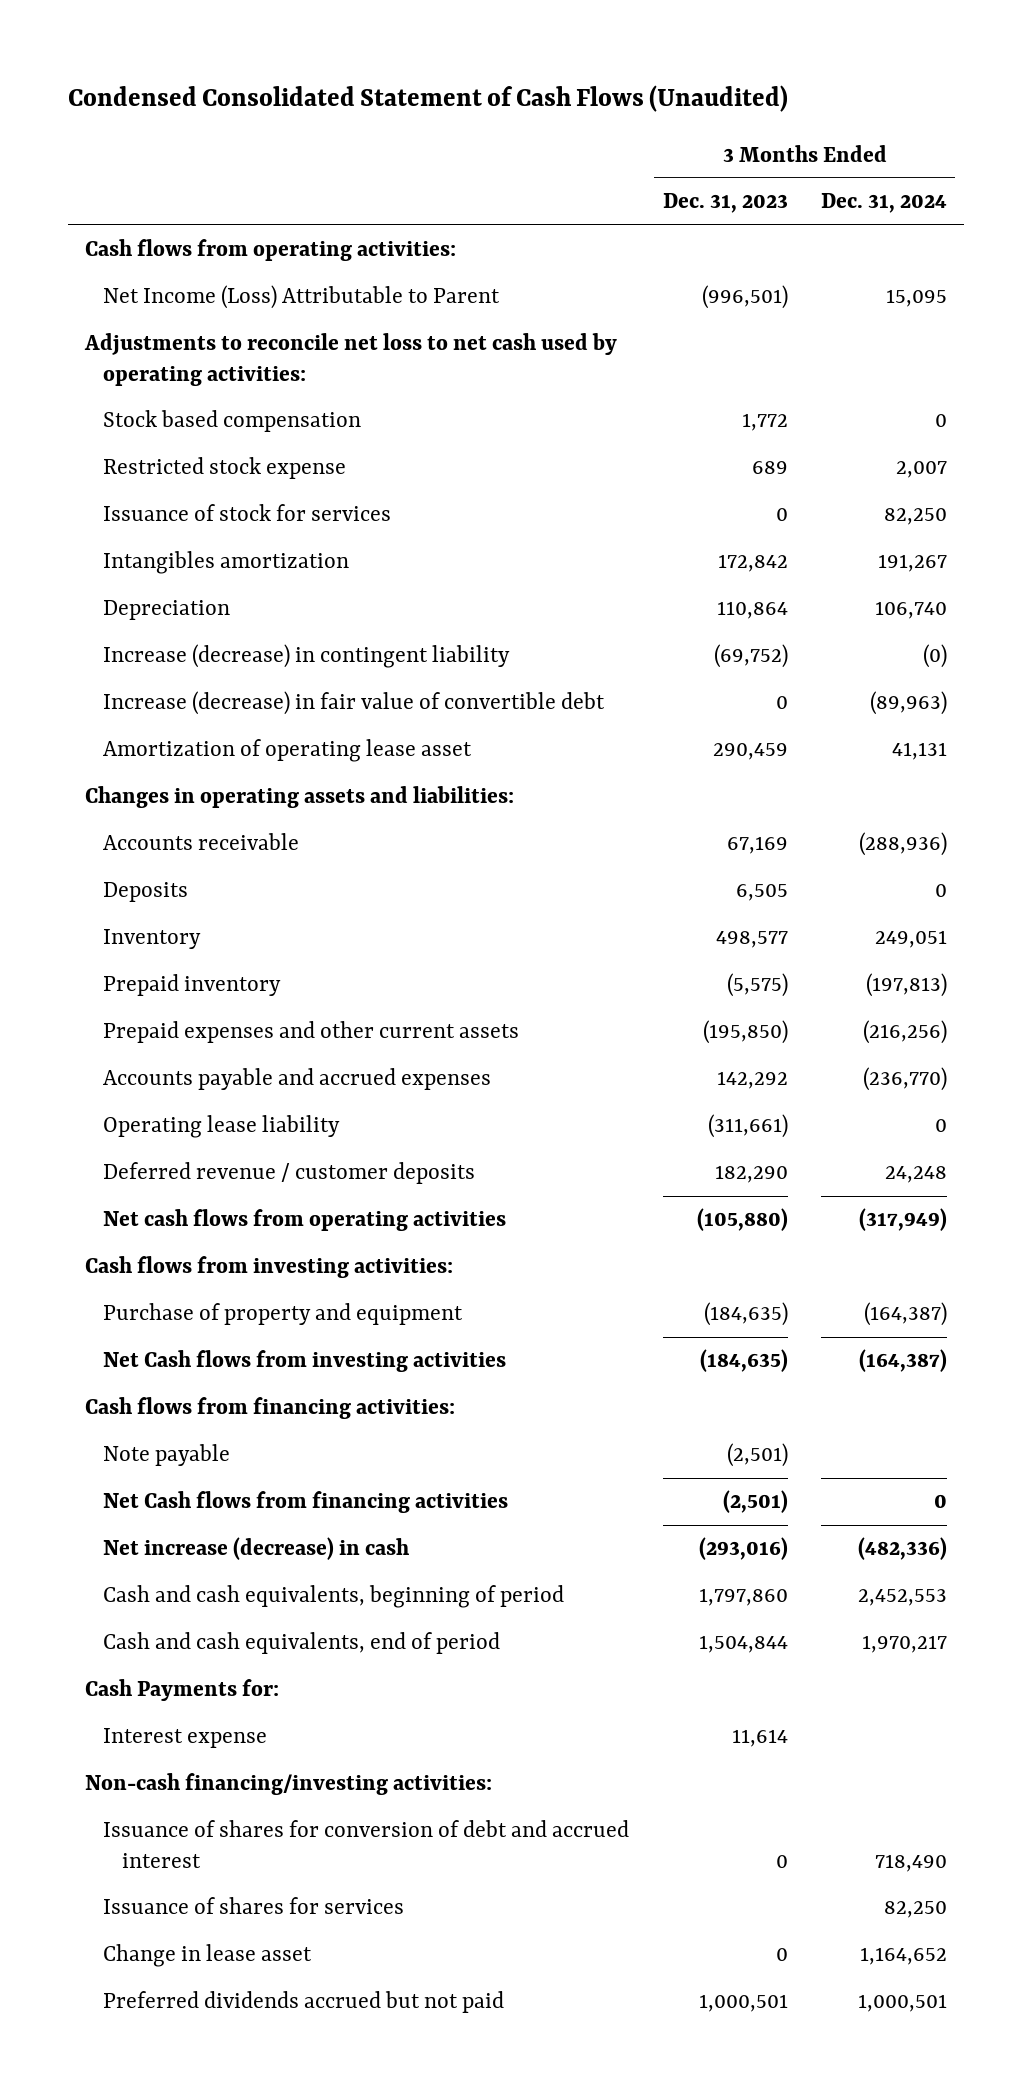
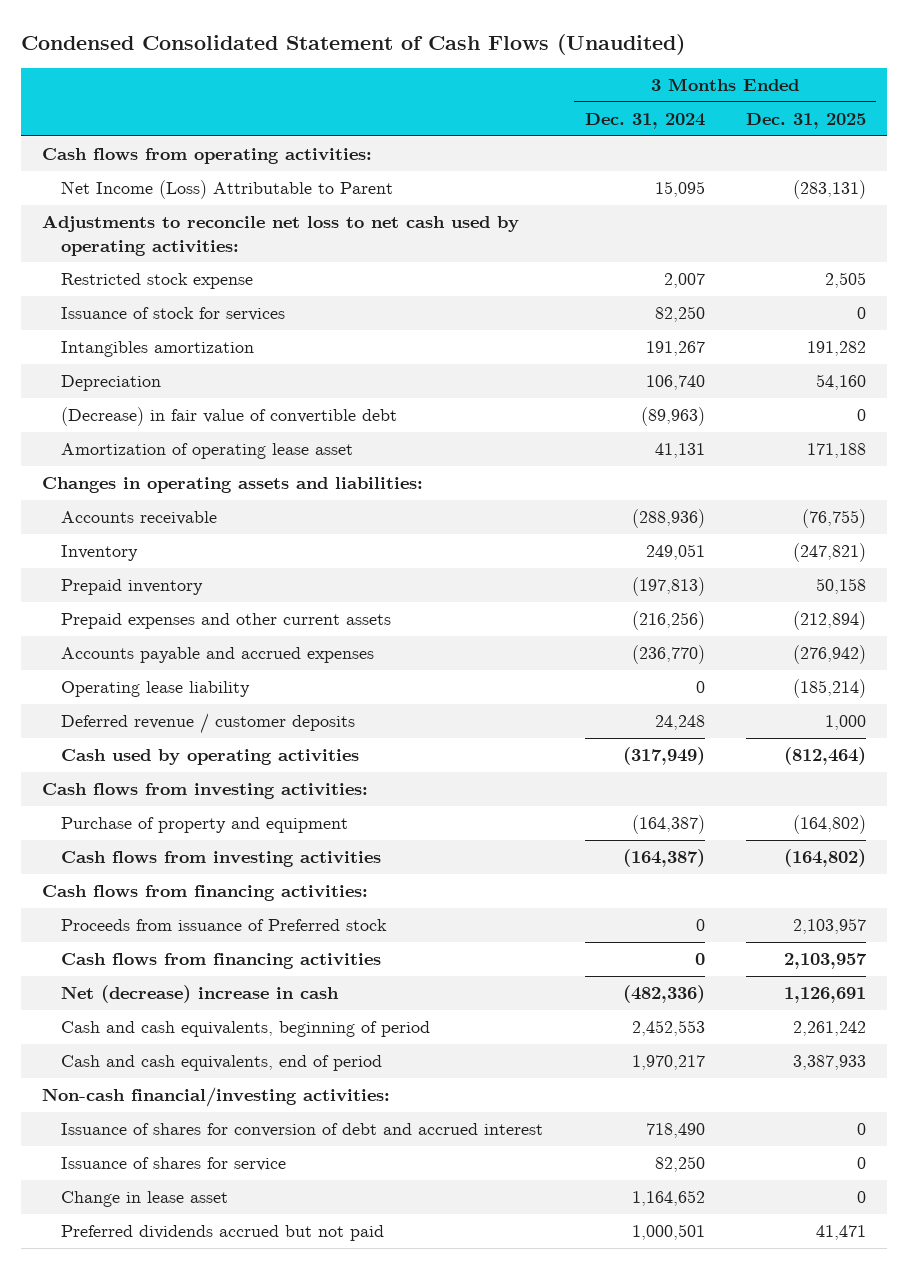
- | 3 Months Ended Dec. 31, 2023 | 3 Months Ended Dec. 31, 2024
+ | 3 Months Ended Dec. 31, 2024 | 3 Months Ended Dec. 31, 2025
- Stock based compensation | 1,772 | 0
- Increase (decrease) in contingent liability | (69,752) | (0)
- Increase (decrease) in fair value of convertible debt | 0 | (89,963)
+ (Decrease) in fair value of convertible debt | (89,963) | 0
- Deposits | 6,505 | 0
- Net cash flows from operating activities | (105,880) | (317,949)
+ Cash used by operating activities | (317,949) | (812,464)
- Net Cash flows from investing activities | (184,635) | (164,387)
+ Cash flows from investing activities | (164,387) | (164,802)
- Note payable | (2,501) |
- Net Cash flows from financing activities | (2,501) | 0
- Net increase (decrease) in cash | (293,016) | (482,336)
+ Proceeds from issuance of Preferred stock | 0 | 2,103,957
+ Cash flows from financing activities | 0 | 2,103,957
+ Net (decrease) increase in cash | (482,336) | 1,126,691
- Cash Payments for:
- Interest expense | 11,614 |
- Non-cash financing/investing activities:
+ Non-cash financial/investing activities:
- Issuance of shares for services | | 82,250
+ Issuance of shares for service | 82,250 | 0

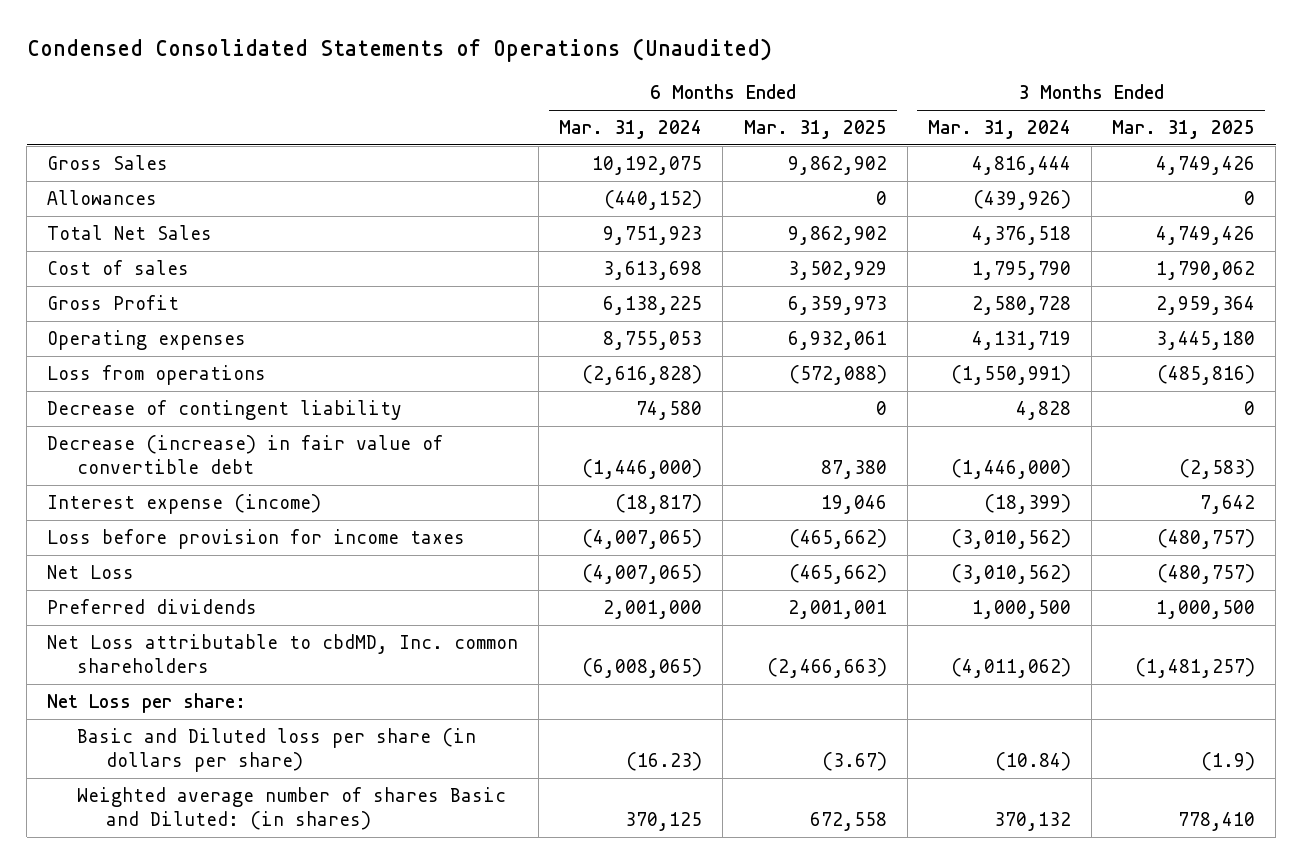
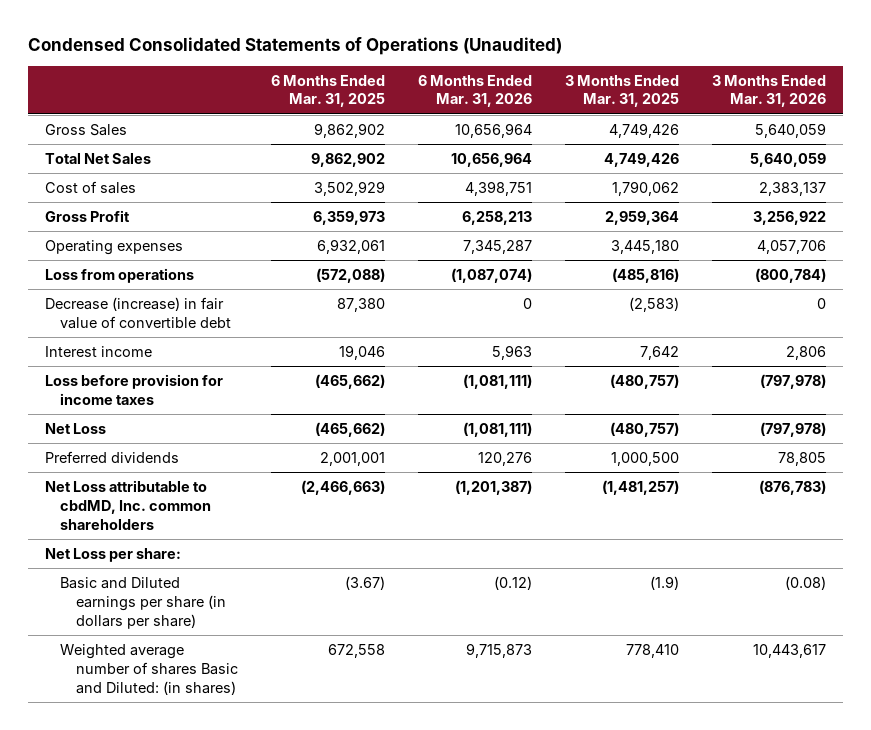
- | 6 Months Ended Mar. 31, 2024 | 6 Months Ended Mar. 31, 2025 | 3 Months Ended Mar. 31, 2024 | 3 Months Ended Mar. 31, 2025
+ | 6 Months Ended Mar. 31, 2025 | 6 Months Ended Mar. 31, 2026 | 3 Months Ended Mar. 31, 2025 | 3 Months Ended Mar. 31, 2026
- Allowances | (440,152) | 0 | (439,926) | 0
- Decrease of contingent liability | 74,580 | 0 | 4,828 | 0
- Interest expense (income) | (18,817) | 19,046 | (18,399) | 7,642
+ Interest income | 19,046 | 5,963 | 7,642 | 2,806
- Basic and Diluted loss per share (in dollars per share) | (16.23) | (3.67) | (10.84) | (1.9)
+ Basic and Diluted earnings per share (in dollars per share) | (3.67) | (0.12) | (1.9) | (0.08)

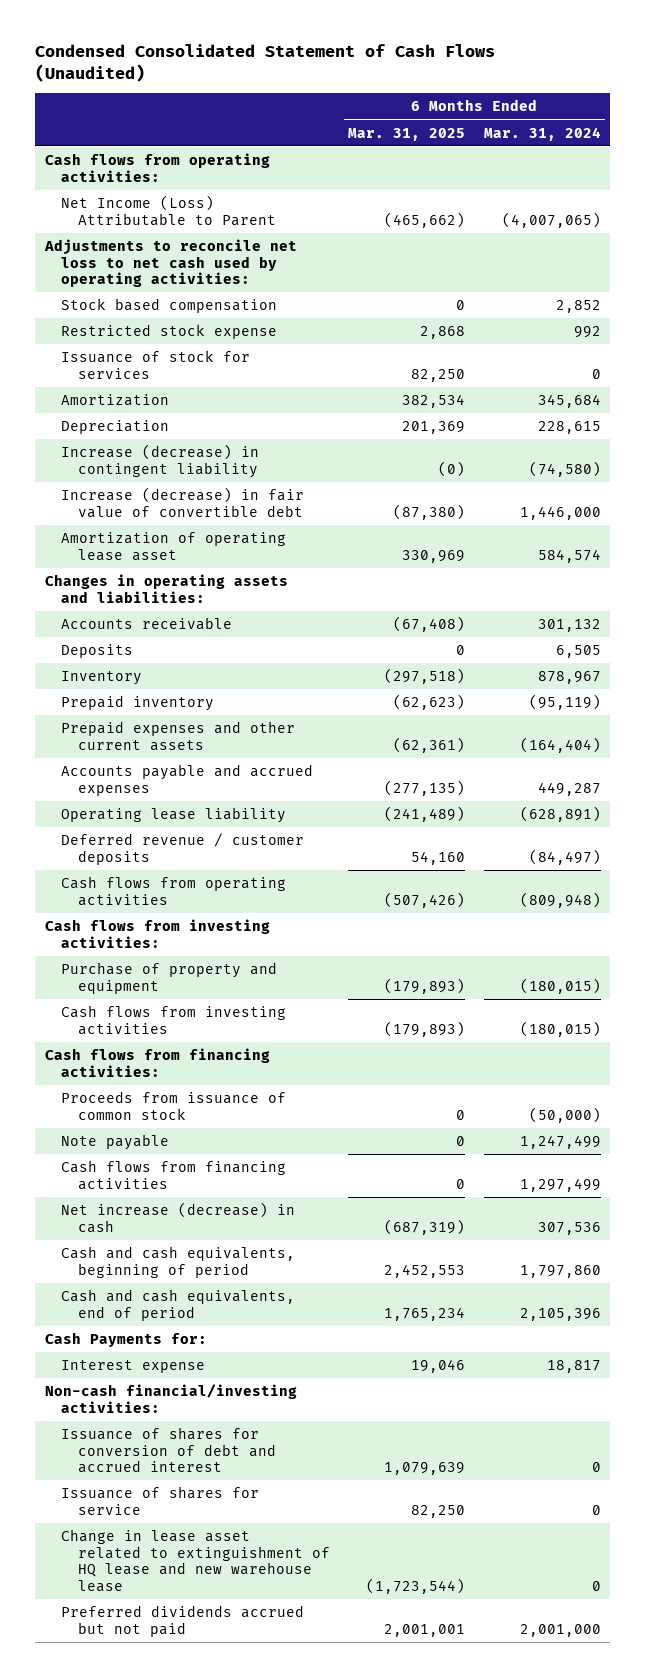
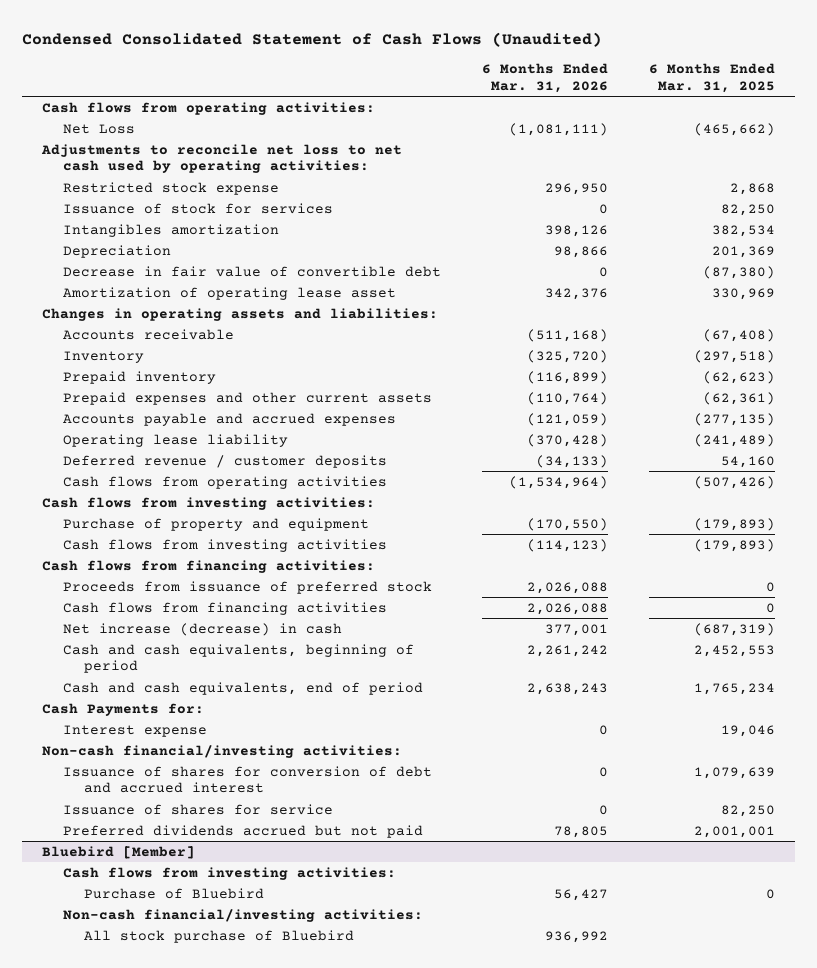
- | 6 Months Ended Mar. 31, 2025 | 6 Months Ended Mar. 31, 2024
+ | 6 Months Ended Mar. 31, 2026 | 6 Months Ended Mar. 31, 2025
- Net Income (Loss) Attributable to Parent | (465,662) | (4,007,065)
+ Net Loss | (1,081,111) | (465,662)
- Stock based compensation | 0 | 2,852
- Amortization | 382,534 | 345,684
+ Intangibles amortization | 398,126 | 382,534
- Increase (decrease) in contingent liability | (0) | (74,580)
- Increase (decrease) in fair value of convertible debt | (87,380) | 1,446,000
+ Decrease in fair value of convertible debt | 0 | (87,380)
- Deposits | 0 | 6,505
- Proceeds from issuance of common stock | 0 | (50,000)
- Note payable | 0 | 1,247,499
+ Proceeds from issuance of preferred stock | 2,026,088 | 0
- Change in lease asset related to extinguishment of HQ lease and new warehouse lease | (1,723,544) | 0
+ Bluebird [Member]
+ Cash flows from investing activities:
+ Purchase of Bluebird | 56,427 | 0
+ Non-cash financial/investing activities:
+ All stock purchase of Bluebird | 936,992 |

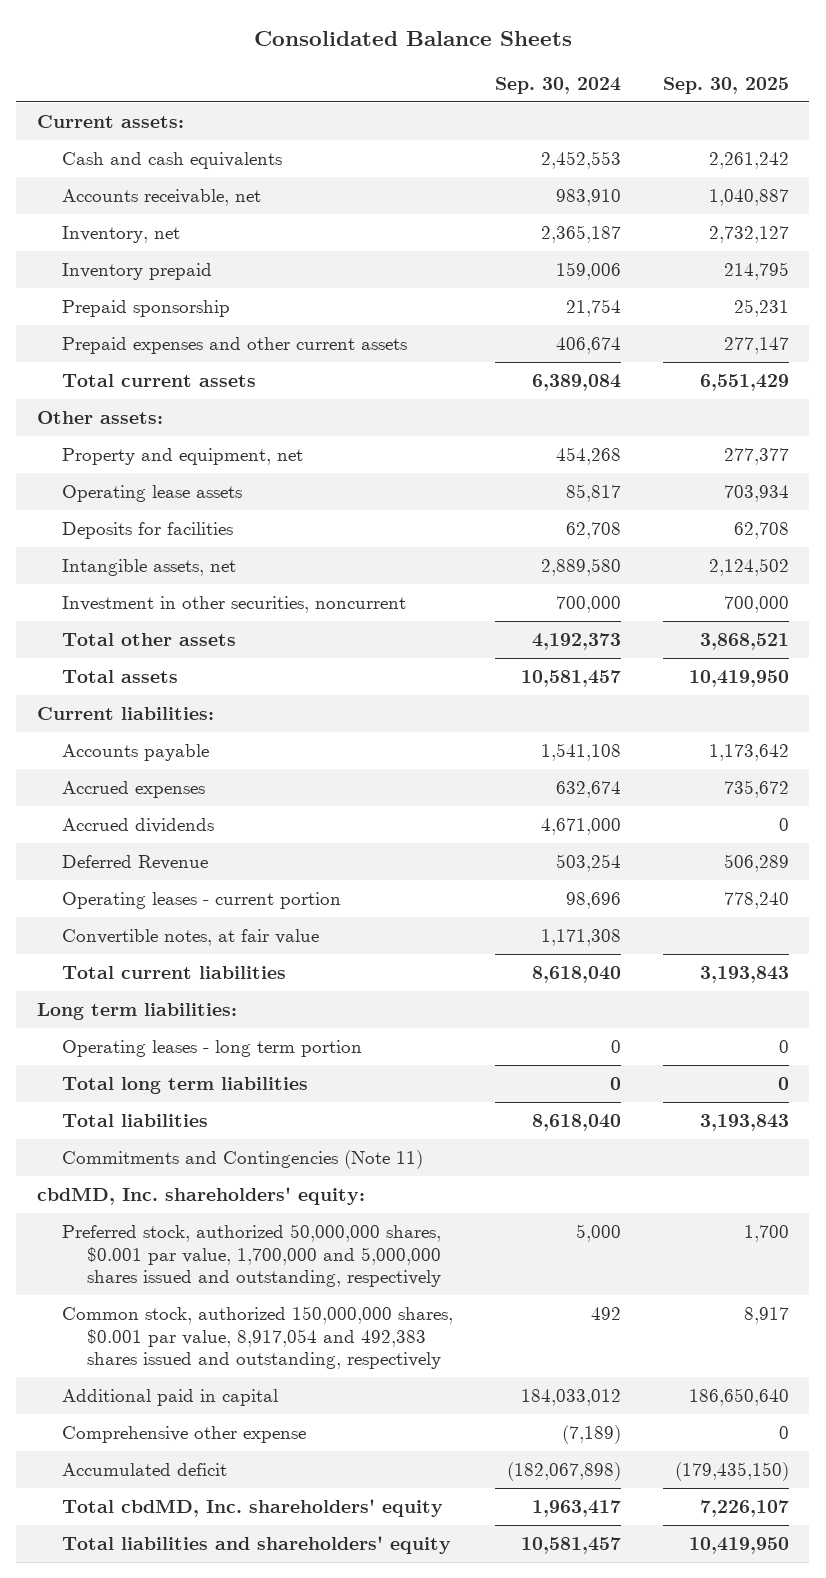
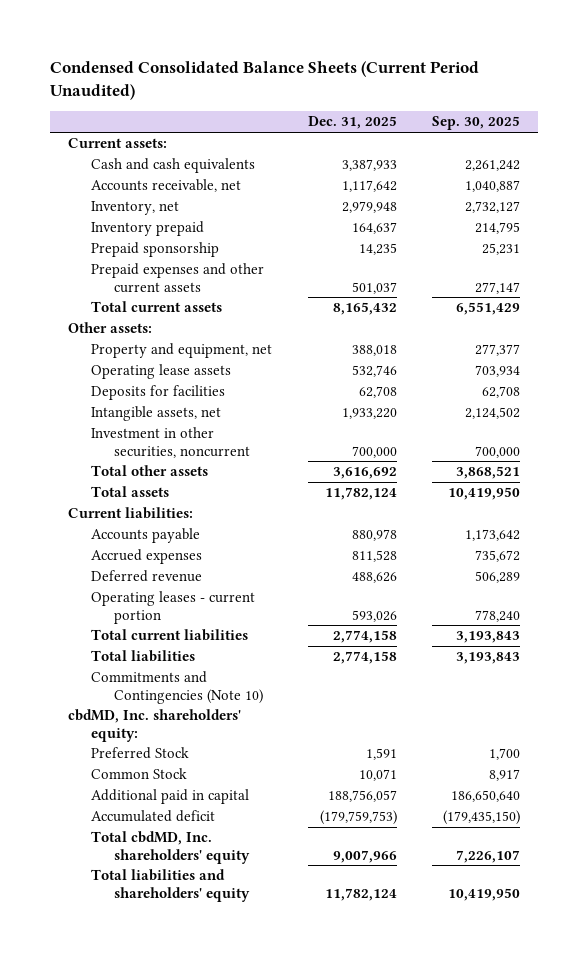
- Consolidated Balance Sheets
+ Condensed Consolidated Balance Sheets (Current Period Unaudited)
- | Sep. 30, 2024 | Sep. 30, 2025
+ | Dec. 31, 2025 | Sep. 30, 2025
- Accrued dividends | 4,671,000 | 0
- Deferred Revenue | 503,254 | 506,289
+ Deferred revenue | 488,626 | 506,289
- Convertible notes, at fair value | 1,171,308 |
- Long term liabilities:
- Operating leases - long term portion | 0 | 0
- Total long term liabilities | 0 | 0
- Commitments and Contingencies (Note 11)
+ Commitments and Contingencies (Note 10)
- Preferred stock, authorized 50,000,000 shares, $0.001 par value, 1,700,000 and 5,000,000 shares issued and outstanding, respectively | 5,000 | 1,700
- Common stock, authorized 150,000,000 shares, $0.001 par value, 8,917,054 and 492,383 shares issued and outstanding, respectively | 492 | 8,917
+ Preferred Stock | 1,591 | 1,700
+ Common Stock | 10,071 | 8,917
- Comprehensive other expense | (7,189) | 0

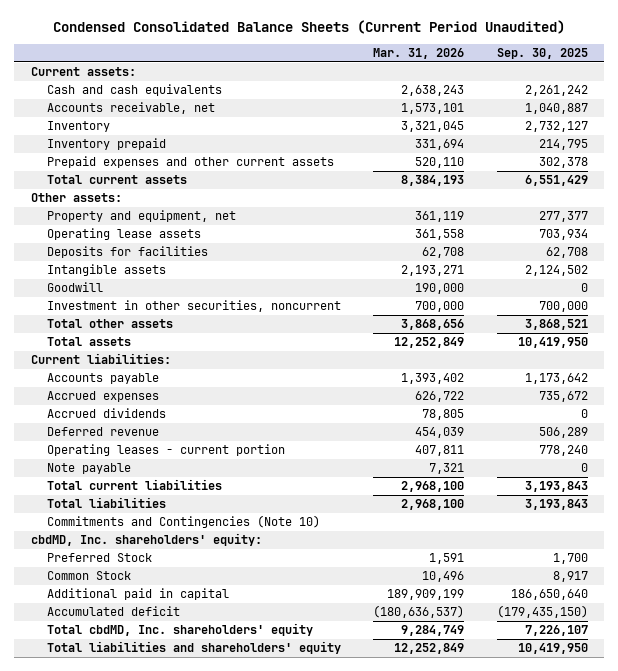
- | Dec. 31, 2025 | Sep. 30, 2025
+ | Mar. 31, 2026 | Sep. 30, 2025
- Inventory, net | 2,979,948 | 2,732,127
+ Inventory | 3,321,045 | 2,732,127
- Prepaid sponsorship | 14,235 | 25,231
- Prepaid expenses and other current assets | 501,037 | 277,147
+ Prepaid expenses and other current assets | 520,110 | 302,378
- Intangible assets, net | 1,933,220 | 2,124,502
+ Intangible assets | 2,193,271 | 2,124,502
+ Goodwill | 190,000 | 0
+ Accrued dividends | 78,805 | 0
+ Note payable | 7,321 | 0

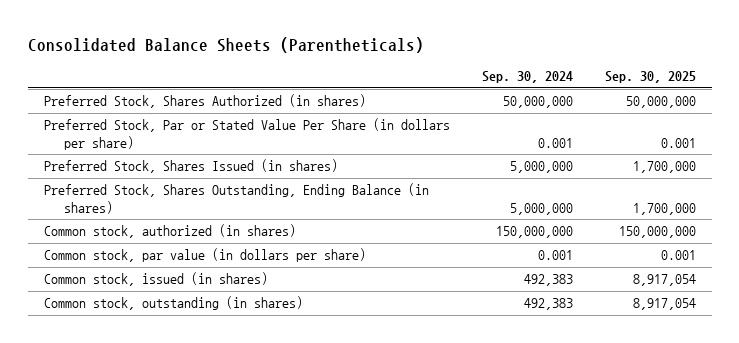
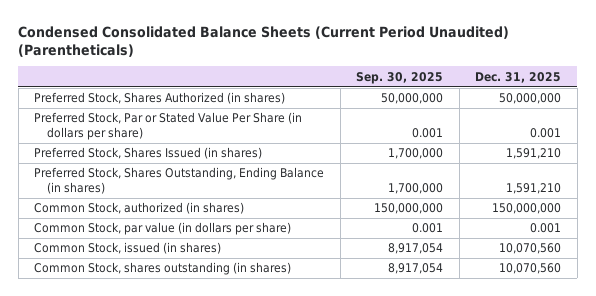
- Consolidated Balance Sheets (Parentheticals)
+ Condensed Consolidated Balance Sheets (Current Period Unaudited) (Parentheticals)
- | Sep. 30, 2024 | Sep. 30, 2025
+ | Sep. 30, 2025 | Dec. 31, 2025
- Common stock, authorized (in shares) | 150,000,000 | 150,000,000
- Common stock, par value (in dollars per share) | 0.001 | 0.001
- Common stock, issued (in shares) | 492,383 | 8,917,054
- Common stock, outstanding (in shares) | 492,383 | 8,917,054
+ Common Stock, authorized (in shares) | 150,000,000 | 150,000,000
+ Common Stock, par value (in dollars per share) | 0.001 | 0.001
+ Common Stock, issued (in shares) | 8,917,054 | 10,070,560
+ Common Stock, shares outstanding (in shares) | 8,917,054 | 10,070,560

